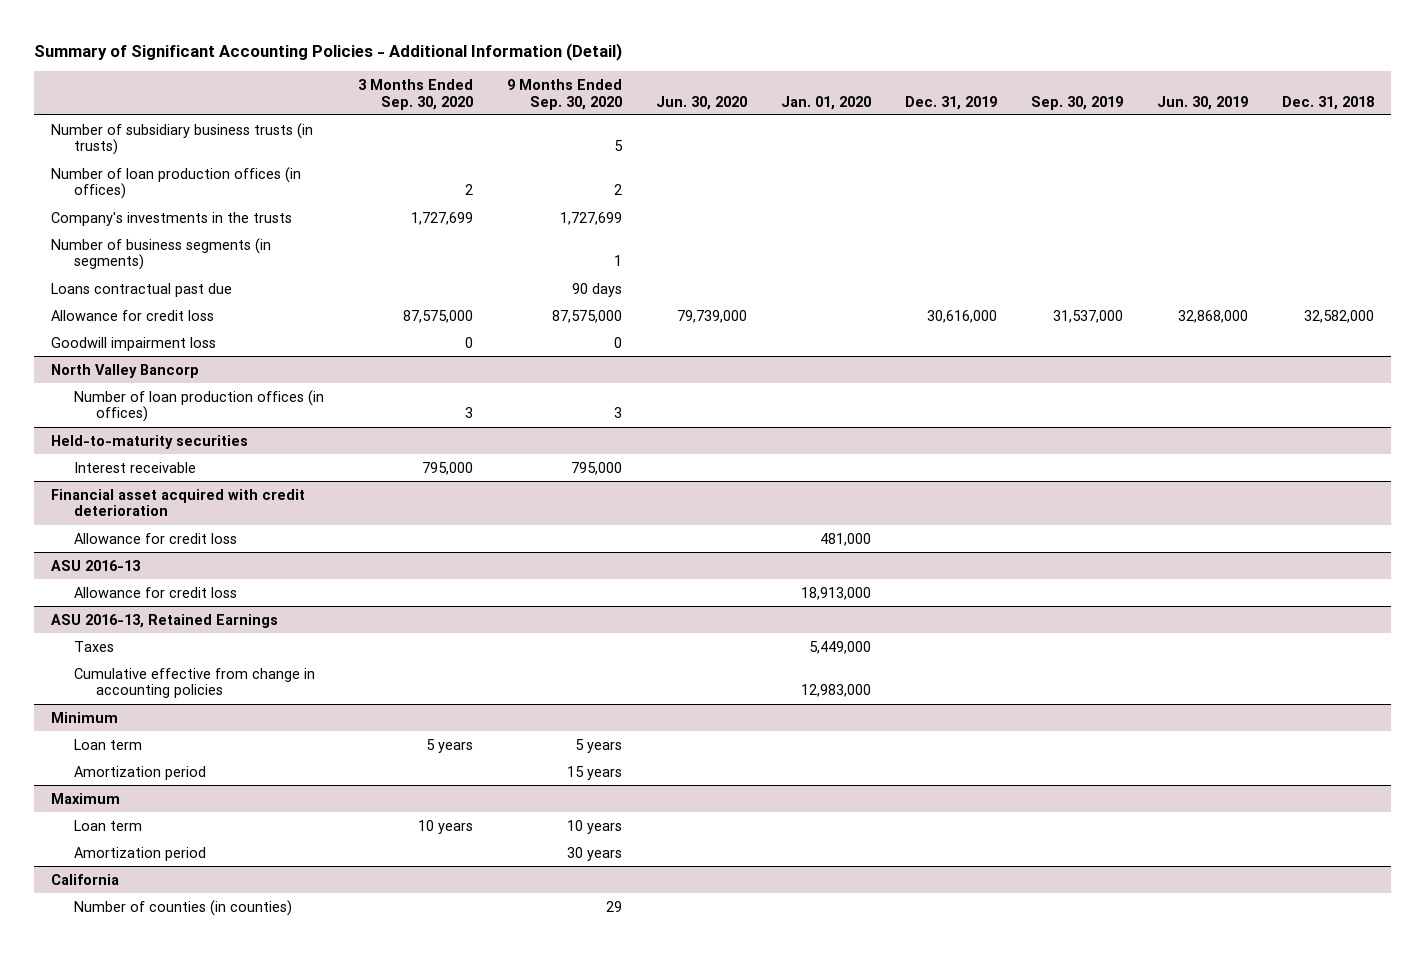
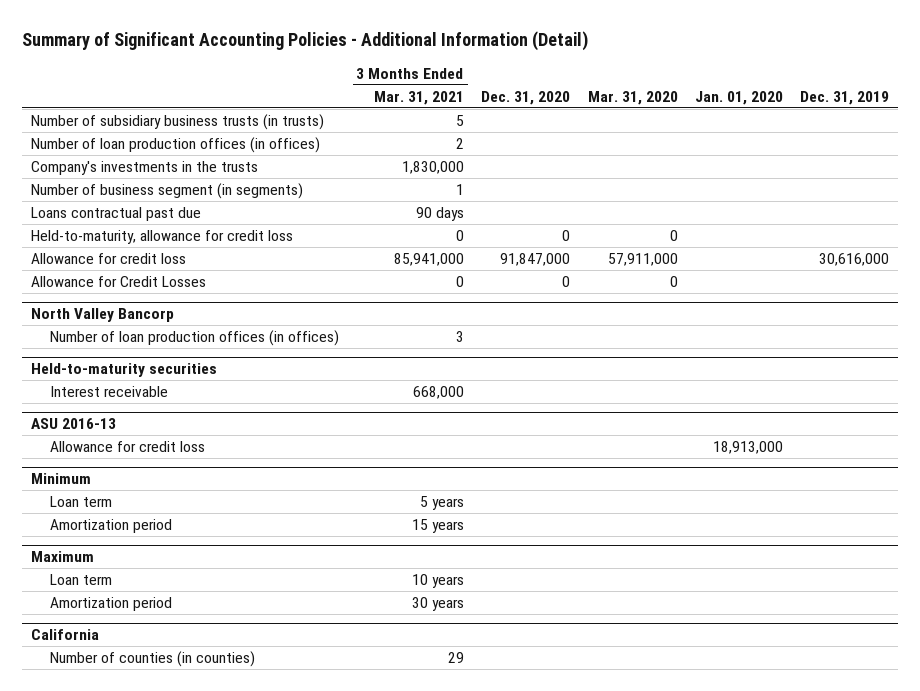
- | 3 Months Ended Sep. 30, 2020 | 9 Months Ended Sep. 30, 2020 | Jun. 30, 2020 | Jan. 01, 2020 | Dec. 31, 2019 | Sep. 30, 2019 | Jun. 30, 2019 | Dec. 31, 2018
+ | 3 Months Ended Mar. 31, 2021 | Dec. 31, 2020 | Mar. 31, 2020 | Jan. 01, 2020 | Dec. 31, 2019
- Number of business segments (in segments) | | 1 | | | | | |
+ Number of business segment (in segments) | 1 | | | |
+ Held-to-maturity, allowance for credit loss | 0 | 0 | 0 | |
- Goodwill impairment loss | 0 | 0 | | | | | |
+ Allowance for Credit Losses | 0 | 0 | 0 | |
- Financial asset acquired with credit deterioration
- Allowance for credit loss | | | | 481,000 | | | |
- ASU 2016-13, Retained Earnings
- Taxes | | | | 5,449,000 | | | |
- Cumulative effective from change in accounting policies | | | | 12,983,000 | | | |

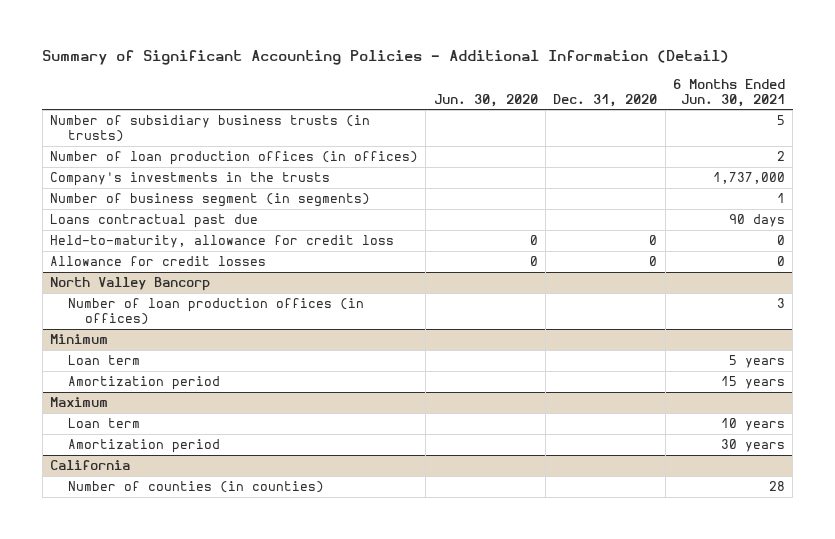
- | 3 Months Ended Mar. 31, 2021 | Dec. 31, 2020 | Mar. 31, 2020 | Jan. 01, 2020 | Dec. 31, 2019
+ | Jun. 30, 2020 | Dec. 31, 2020 | 6 Months Ended Jun. 30, 2021
- Allowance for credit loss | 85,941,000 | 91,847,000 | 57,911,000 | | 30,616,000
- Allowance for Credit Losses | 0 | 0 | 0 | |
+ Allowance for credit losses | 0 | 0 | 0
- Held-to-maturity securities
- Interest receivable | 668,000 | | | |
- ASU 2016-13
- Allowance for credit loss | | | | 18,913,000 |

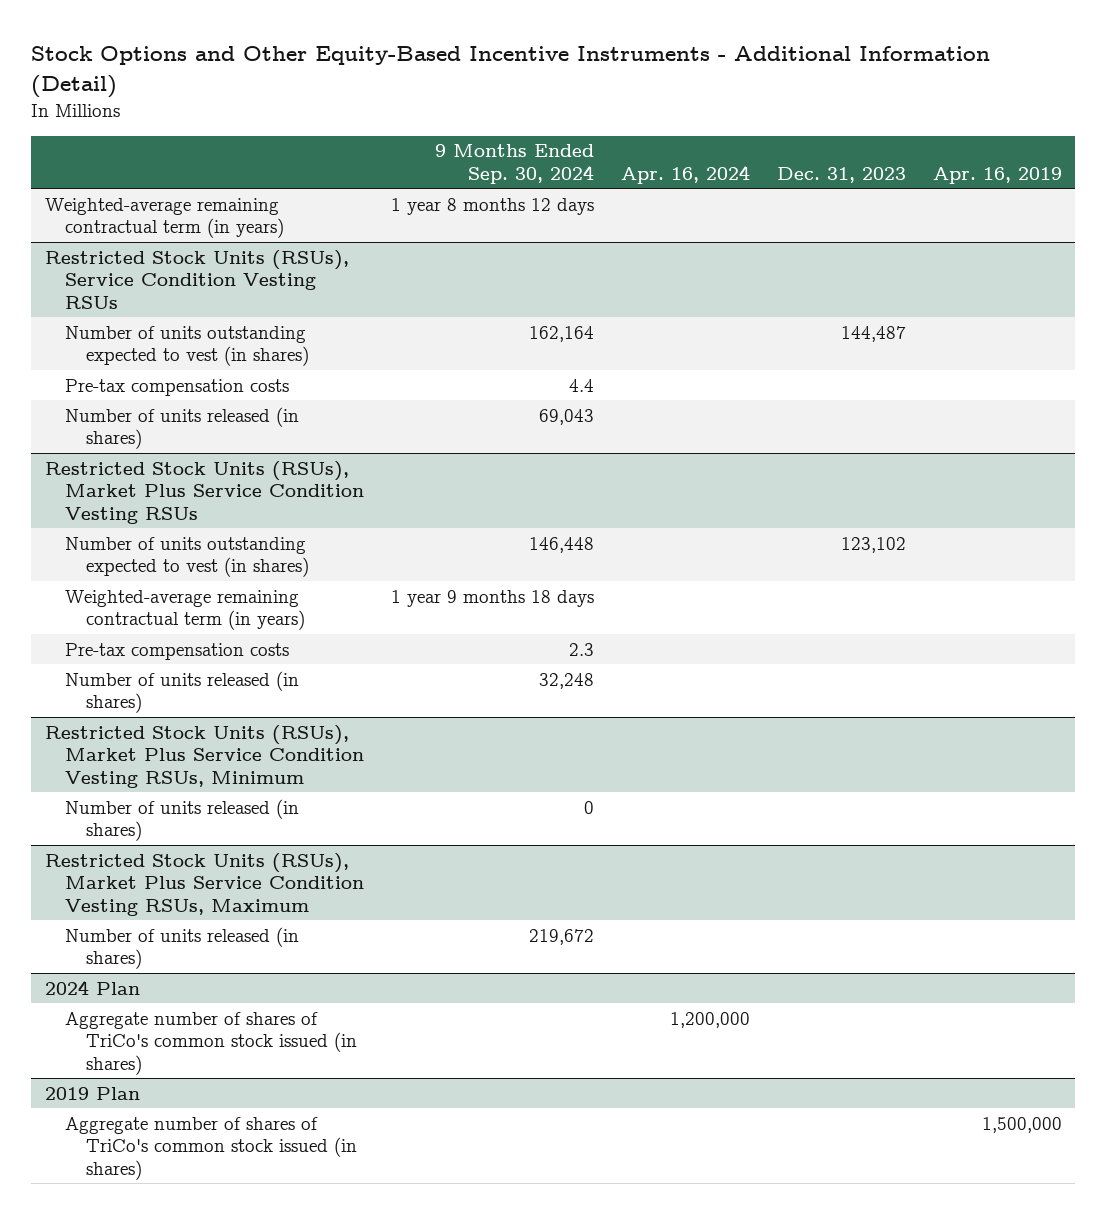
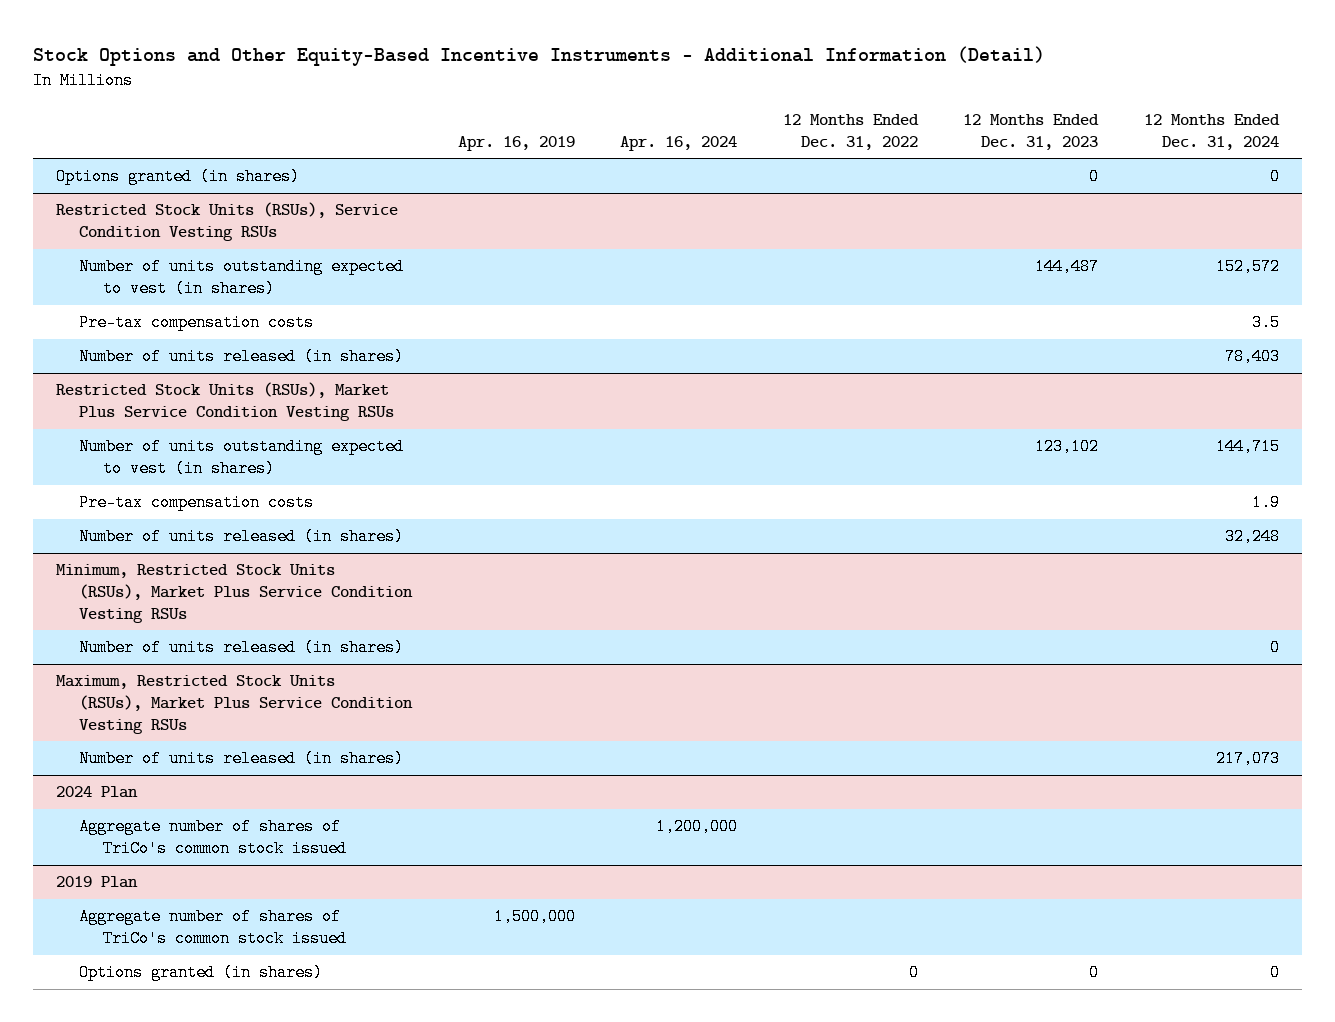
- | 9 Months Ended Sep. 30, 2024 | Apr. 16, 2024 | Dec. 31, 2023 | Apr. 16, 2019
+ | Apr. 16, 2019 | Apr. 16, 2024 | 12 Months Ended Dec. 31, 2022 | 12 Months Ended Dec. 31, 2023 | 12 Months Ended Dec. 31, 2024
- Weighted-average remaining contractual term (in years) | 1 year 8 months 12 days | | |
+ Options granted (in shares) | | | | 0 | 0
@ Restricted Stock Units (RSUs), Market Plus Service Condition Vesting RSUs
- Weighted-average remaining contractual term (in years) | 1 year 9 months 18 days | | |
- Restricted Stock Units (RSUs), Market Plus Service Condition Vesting RSUs, Minimum
+ Minimum, Restricted Stock Units (RSUs), Market Plus Service Condition Vesting RSUs
- Restricted Stock Units (RSUs), Market Plus Service Condition Vesting RSUs, Maximum
+ Maximum, Restricted Stock Units (RSUs), Market Plus Service Condition Vesting RSUs
@ 2024 Plan
- Aggregate number of shares of TriCo's common stock issued (in shares) | | 1,200,000 | |
+ Aggregate number of shares of TriCo's common stock issued | | 1,200,000 | | |
@ 2019 Plan
- Aggregate number of shares of TriCo's common stock issued (in shares) | | | | 1,500,000
+ Aggregate number of shares of TriCo's common stock issued | 1,500,000 | | | |
+ Options granted (in shares) | | | 0 | 0 | 0

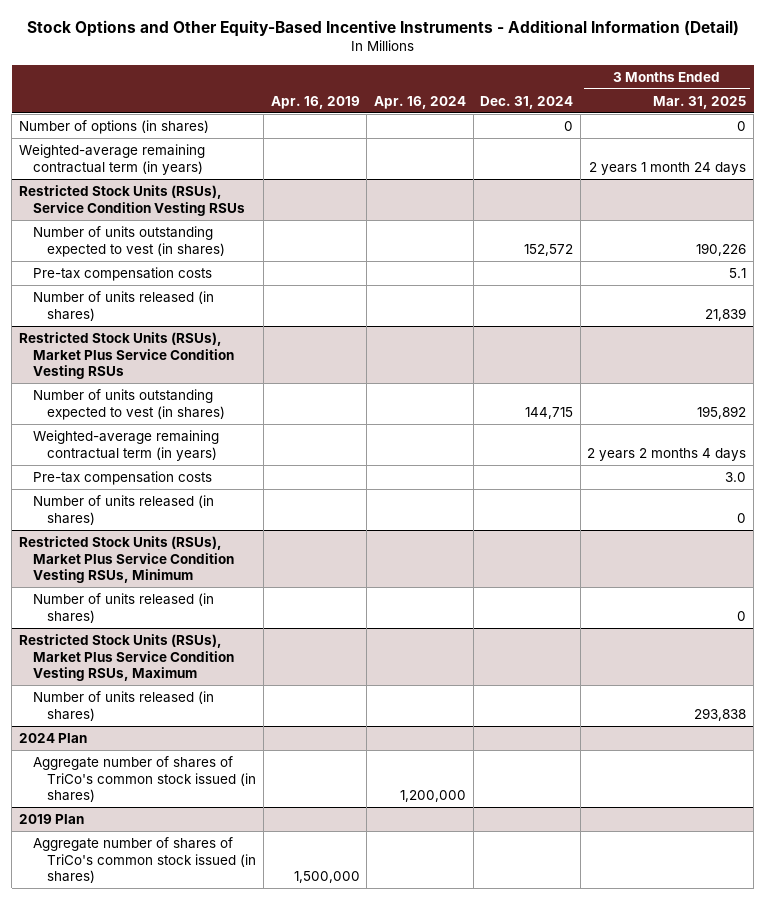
- | Apr. 16, 2019 | Apr. 16, 2024 | 12 Months Ended Dec. 31, 2022 | 12 Months Ended Dec. 31, 2023 | 12 Months Ended Dec. 31, 2024
+ | Apr. 16, 2019 | Apr. 16, 2024 | Dec. 31, 2024 | 3 Months Ended Mar. 31, 2025
- Options granted (in shares) | | | | 0 | 0
+ Number of options (in shares) | | | 0 | 0
+ Weighted-average remaining contractual term (in years) | | | | 2 years 1 month 24 days
@ Restricted Stock Units (RSUs), Market Plus Service Condition Vesting RSUs
+ Weighted-average remaining contractual term (in years) | | | | 2 years 2 months 4 days
- Minimum, Restricted Stock Units (RSUs), Market Plus Service Condition Vesting RSUs
+ Restricted Stock Units (RSUs), Market Plus Service Condition Vesting RSUs, Minimum
- Maximum, Restricted Stock Units (RSUs), Market Plus Service Condition Vesting RSUs
+ Restricted Stock Units (RSUs), Market Plus Service Condition Vesting RSUs, Maximum
@ 2024 Plan
- Aggregate number of shares of TriCo's common stock issued | | 1,200,000 | | |
+ Aggregate number of shares of TriCo's common stock issued (in shares) | | 1,200,000 | |
@ 2019 Plan
- Aggregate number of shares of TriCo's common stock issued | 1,500,000 | | | |
- Options granted (in shares) | | | 0 | 0 | 0
+ Aggregate number of shares of TriCo's common stock issued (in shares) | 1,500,000 | | |

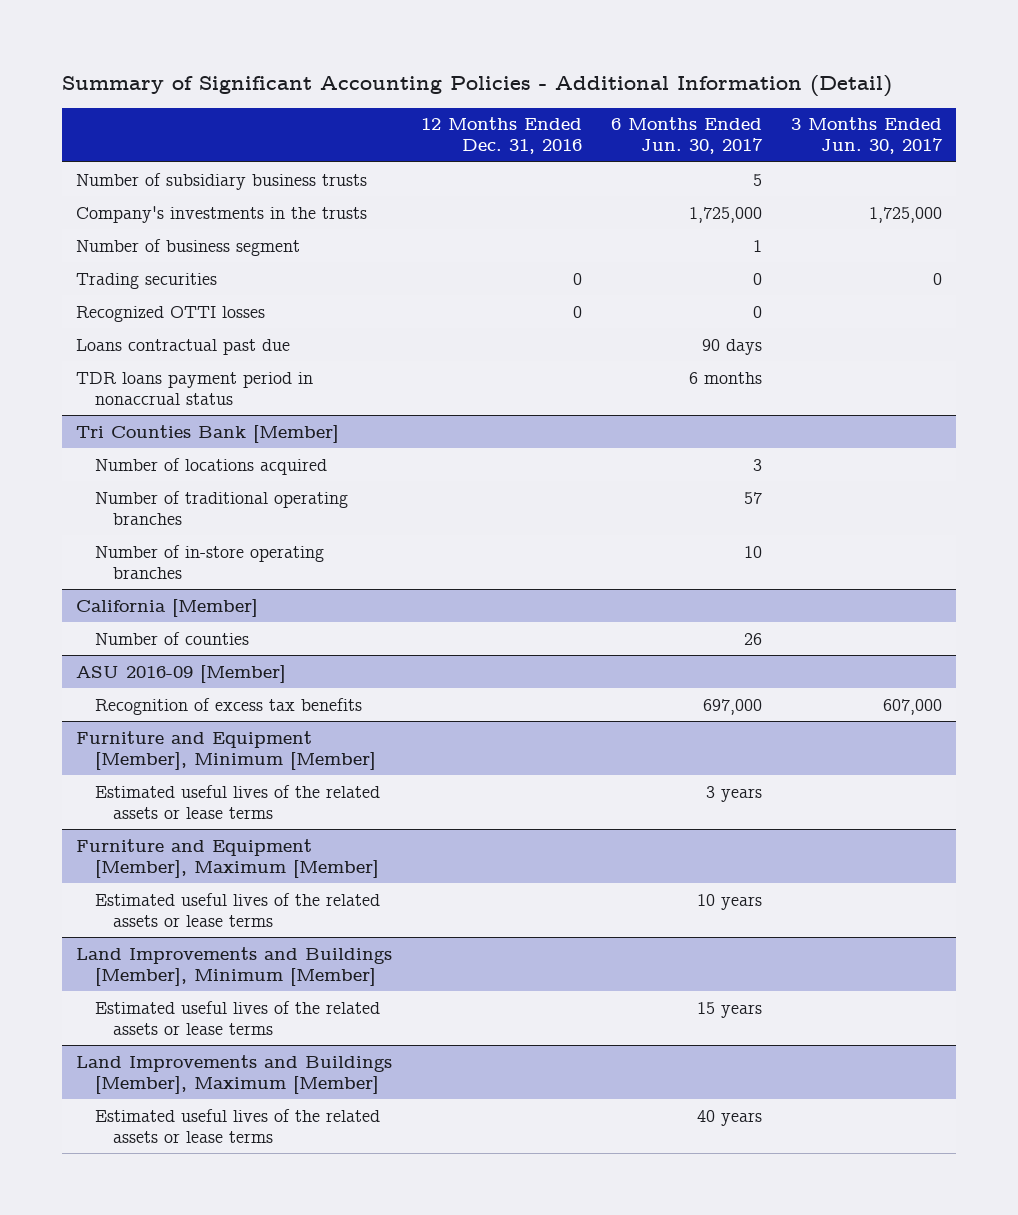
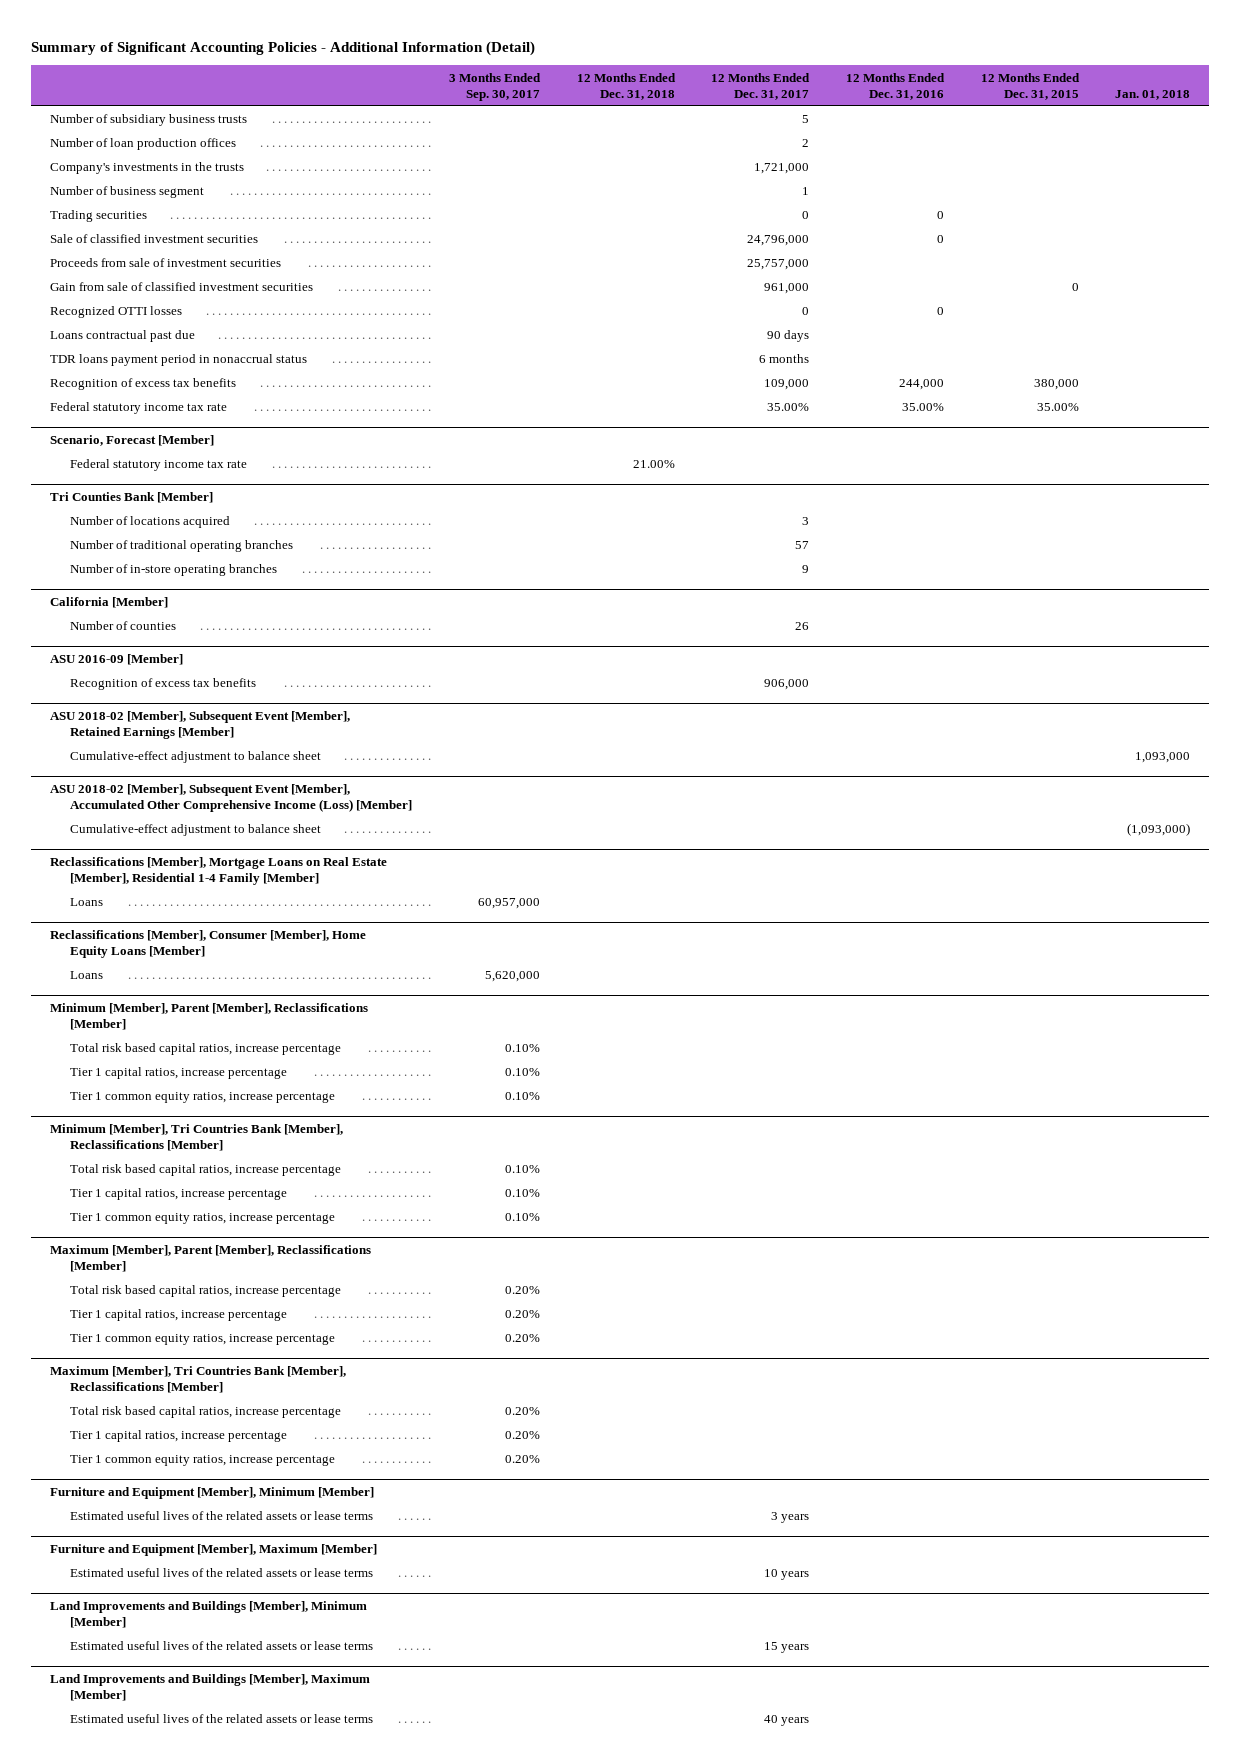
- | 12 Months Ended Dec. 31, 2016 | 6 Months Ended Jun. 30, 2017 | 3 Months Ended Jun. 30, 2017
+ | 3 Months Ended Sep. 30, 2017 | 12 Months Ended Dec. 31, 2018 | 12 Months Ended Dec. 31, 2017 | 12 Months Ended Dec. 31, 2016 | 12 Months Ended Dec. 31, 2015 | Jan. 01, 2018
+ Number of loan production offices | | | 2 | | |
+ Sale of classified investment securities | | | 24,796,000 | 0 | |
+ Proceeds from sale of investment securities | | | 25,757,000 | | |
+ Gain from sale of classified investment securities | | | 961,000 | | 0 |
+ Recognition of excess tax benefits | | | 109,000 | 244,000 | 380,000 |
+ Federal statutory income tax rate | | | 35.00% | 35.00% | 35.00% |
+ Scenario, Forecast [Member]
+ Federal statutory income tax rate | | 21.00% | | | |
+ ASU 2018-02 [Member], Subsequent Event [Member], Retained Earnings [Member]
+ Cumulative-effect adjustment to balance sheet | | | | | | 1,093,000
+ ASU 2018-02 [Member], Subsequent Event [Member], Accumulated Other Comprehensive Income (Loss) [Member]
+ Cumulative-effect adjustment to balance sheet | | | | | | (1,093,000)
+ Reclassifications [Member], Mortgage Loans on Real Estate [Member], Residential 1-4 Family [Member]
+ Loans | 60,957,000 | | | | |
+ Reclassifications [Member], Consumer [Member], Home Equity Loans [Member]
+ Loans | 5,620,000 | | | | |
+ Minimum [Member], Parent [Member], Reclassifications [Member]
+ Total risk based capital ratios, increase percentage | 0.10% | | | | |
+ Tier 1 capital ratios, increase percentage | 0.10% | | | | |
+ Tier 1 common equity ratios, increase percentage | 0.10% | | | | |
+ Minimum [Member], Tri Countries Bank [Member], Reclassifications [Member]
+ Total risk based capital ratios, increase percentage | 0.10% | | | | |
+ Tier 1 capital ratios, increase percentage | 0.10% | | | | |
+ Tier 1 common equity ratios, increase percentage | 0.10% | | | | |
+ Maximum [Member], Parent [Member], Reclassifications [Member]
+ Total risk based capital ratios, increase percentage | 0.20% | | | | |
+ Tier 1 capital ratios, increase percentage | 0.20% | | | | |
+ Tier 1 common equity ratios, increase percentage | 0.20% | | | | |
+ Maximum [Member], Tri Countries Bank [Member], Reclassifications [Member]
+ Total risk based capital ratios, increase percentage | 0.20% | | | | |
+ Tier 1 capital ratios, increase percentage | 0.20% | | | | |
+ Tier 1 common equity ratios, increase percentage | 0.20% | | | | |

